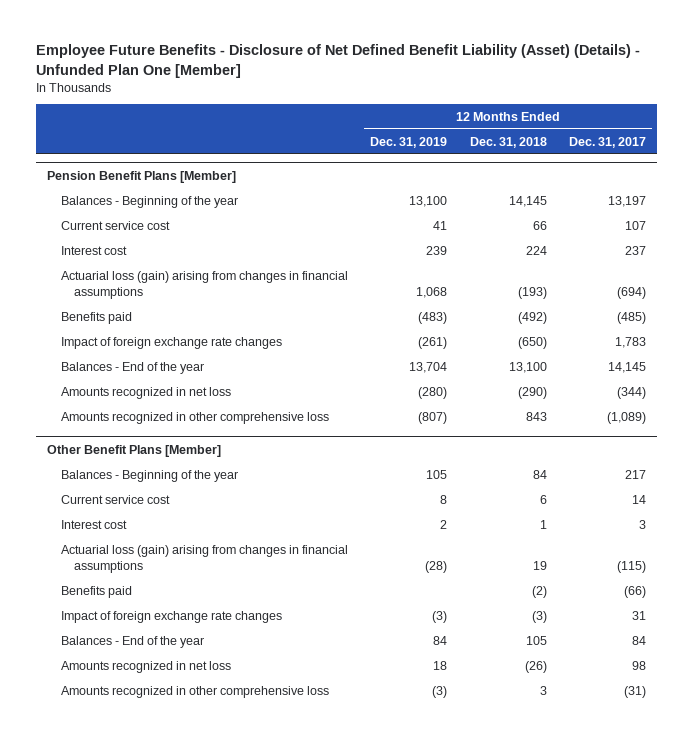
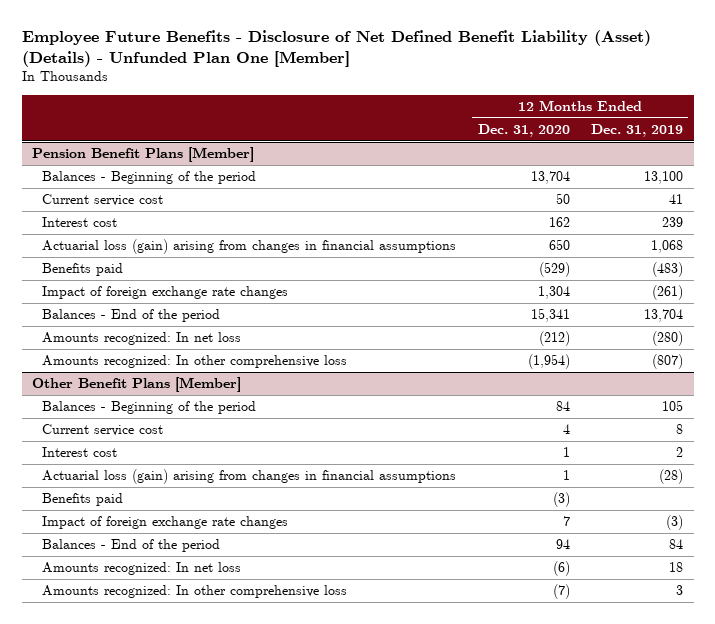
- | 12 Months Ended Dec. 31, 2019 | 12 Months Ended Dec. 31, 2018 | 12 Months Ended Dec. 31, 2017
+ | 12 Months Ended Dec. 31, 2020 | 12 Months Ended Dec. 31, 2019
@ Pension Benefit Plans [Member]
- Balances - Beginning of the year | 13,100 | 14,145 | 13,197
+ Balances - Beginning of the period | 13,704 | 13,100
- Balances - End of the year | 13,704 | 13,100 | 14,145
- Amounts recognized in net loss | (280) | (290) | (344)
- Amounts recognized in other comprehensive loss | (807) | 843 | (1,089)
+ Balances - End of the period | 15,341 | 13,704
+ Amounts recognized: In net loss | (212) | (280)
+ Amounts recognized: In other comprehensive loss | (1,954) | (807)
@ Other Benefit Plans [Member]
- Balances - Beginning of the year | 105 | 84 | 217
+ Balances - Beginning of the period | 84 | 105
- Balances - End of the year | 84 | 105 | 84
- Amounts recognized in net loss | 18 | (26) | 98
- Amounts recognized in other comprehensive loss | (3) | 3 | (31)
+ Balances - End of the period | 94 | 84
+ Amounts recognized: In net loss | (6) | 18
+ Amounts recognized: In other comprehensive loss | (7) | 3

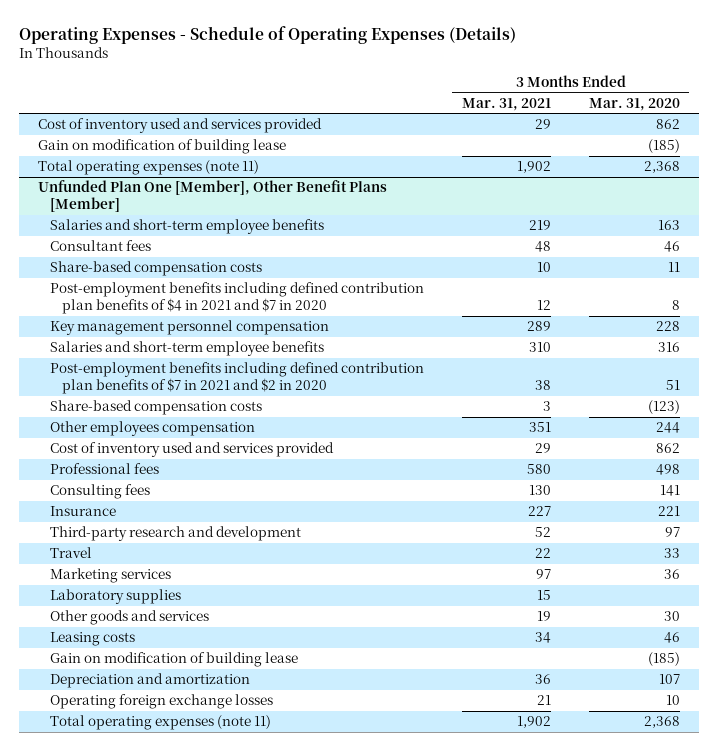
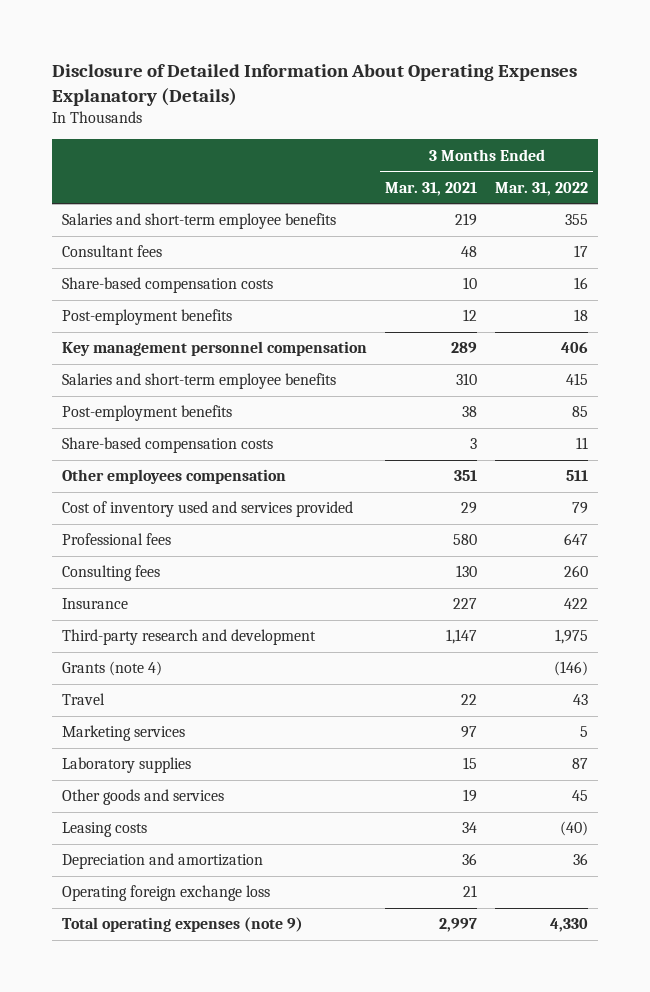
- Operating Expenses - Schedule of Operating Expenses (Details)
+ Disclosure of Detailed Information About Operating Expenses Explanatory (Details)
- | 3 Months Ended Mar. 31, 2021 | 3 Months Ended Mar. 31, 2020
+ | 3 Months Ended Mar. 31, 2021 | 3 Months Ended Mar. 31, 2022
- Cost of inventory used and services provided | 29 | 862
- Gain on modification of building lease | | (185)
- Total operating expenses (note 11) | 1,902 | 2,368
- Unfunded Plan One [Member], Other Benefit Plans [Member]
- Post-employment benefits including defined contribution plan benefits of $4 in 2021 and $7 in 2020 | 12 | 8
+ Post-employment benefits | 12 | 18
- Post-employment benefits including defined contribution plan benefits of $7 in 2021 and $2 in 2020 | 38 | 51
+ Post-employment benefits | 38 | 85
- Third-party research and development | 52 | 97
+ Third-party research and development | 1,147 | 1,975
+ Grants (note 4) | | (146)
- Gain on modification of building lease | | (185)
- Operating foreign exchange losses | 21 | 10
- Total operating expenses (note 11) | 1,902 | 2,368
+ Operating foreign exchange loss | 21 |
+ Total operating expenses (note 9) | 2,997 | 4,330

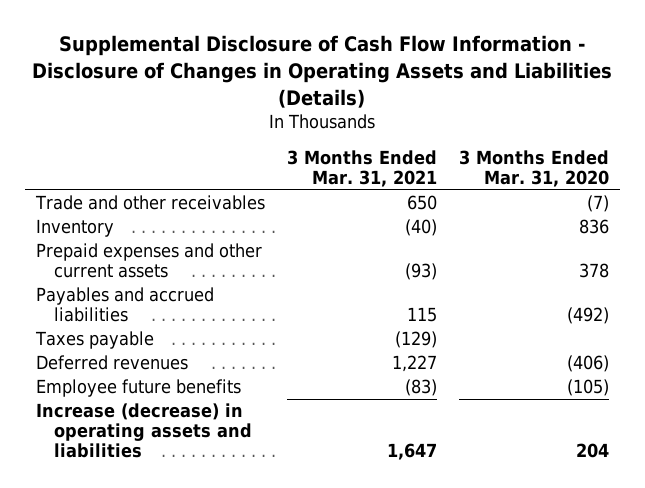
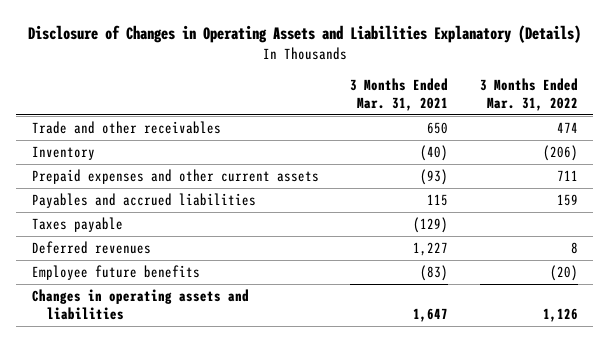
- Supplemental Disclosure of Cash Flow Information - Disclosure of Changes in Operating Assets and Liabilities (Details)
+ Disclosure of Changes in Operating Assets and Liabilities Explanatory (Details)
- | 3 Months Ended Mar. 31, 2021 | 3 Months Ended Mar. 31, 2020
+ | 3 Months Ended Mar. 31, 2021 | 3 Months Ended Mar. 31, 2022
- Increase (decrease) in operating assets and liabilities | 1,647 | 204
+ Changes in operating assets and liabilities | 1,647 | 1,126

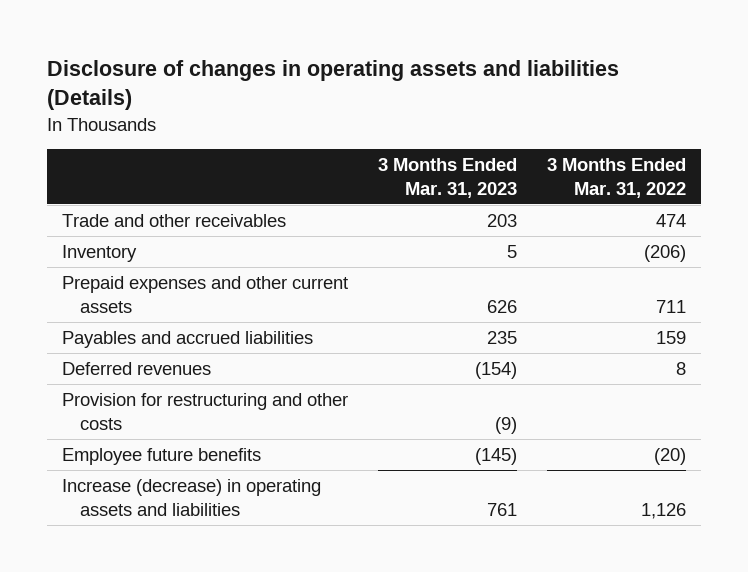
- Disclosure of Changes in Operating Assets and Liabilities Explanatory (Details)
+ Disclosure of changes in operating assets and liabilities (Details)
- | 3 Months Ended Mar. 31, 2021 | 3 Months Ended Mar. 31, 2022
+ | 3 Months Ended Mar. 31, 2023 | 3 Months Ended Mar. 31, 2022
- Taxes payable | (129) |
+ Provision for restructuring and other costs | (9) |
- Changes in operating assets and liabilities | 1,647 | 1,126
+ Increase (decrease) in operating assets and liabilities | 761 | 1,126

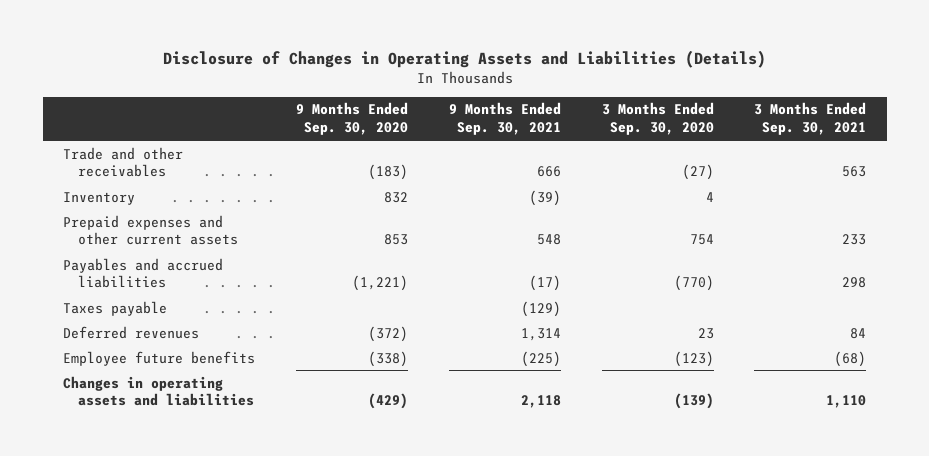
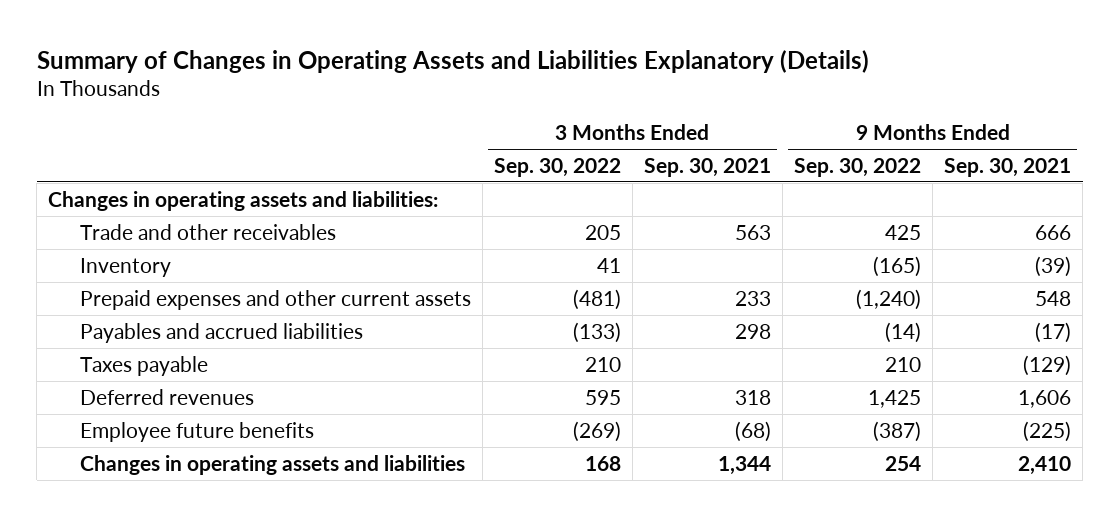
- Disclosure of Changes in Operating Assets and Liabilities (Details)
+ Summary of Changes in Operating Assets and Liabilities Explanatory (Details)
- | 9 Months Ended Sep. 30, 2020 | 9 Months Ended Sep. 30, 2021 | 3 Months Ended Sep. 30, 2020 | 3 Months Ended Sep. 30, 2021
+ | 3 Months Ended Sep. 30, 2022 | 3 Months Ended Sep. 30, 2021 | 9 Months Ended Sep. 30, 2022 | 9 Months Ended Sep. 30, 2021
+ Changes in operating assets and liabilities:
- Deferred revenues | (372) | 1,314 | 23 | 84
+ Deferred revenues | 595 | 318 | 1,425 | 1,606
- Changes in operating assets and liabilities | (429) | 2,118 | (139) | 1,110
+ Changes in operating assets and liabilities | 168 | 1,344 | 254 | 2,410

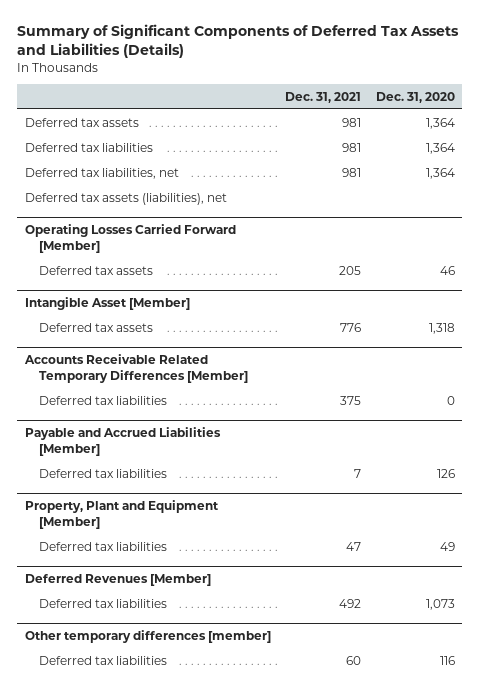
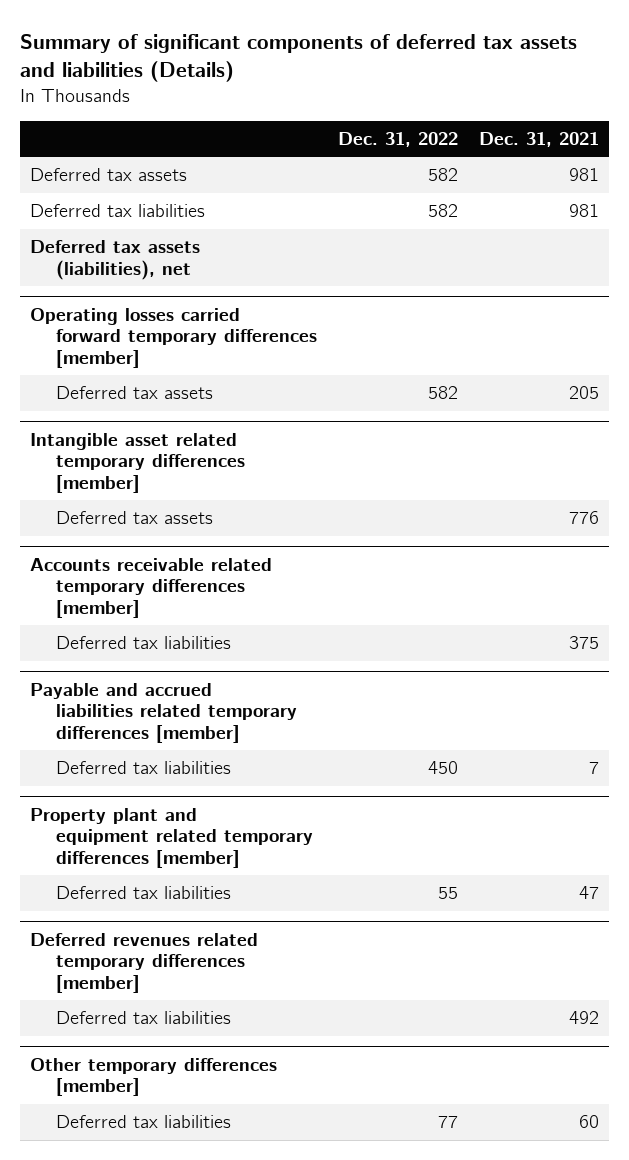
- Summary of Significant Components of Deferred Tax Assets and Liabilities (Details)
+ Summary of significant components of deferred tax assets and liabilities (Details)
- | Dec. 31, 2021 | Dec. 31, 2020
+ | Dec. 31, 2022 | Dec. 31, 2021
- Deferred tax liabilities, net | 981 | 1,364
- Operating Losses Carried Forward [Member]
+ Operating losses carried forward temporary differences [member]
- Intangible Asset [Member]
+ Intangible asset related temporary differences [member]
- Accounts Receivable Related Temporary Differences [Member]
+ Accounts receivable related temporary differences [member]
- Payable and Accrued Liabilities [Member]
+ Payable and accrued liabilities related temporary differences [member]
- Property, Plant and Equipment [Member]
+ Property plant and equipment related temporary differences [member]
- Deferred Revenues [Member]
+ Deferred revenues related temporary differences [member]

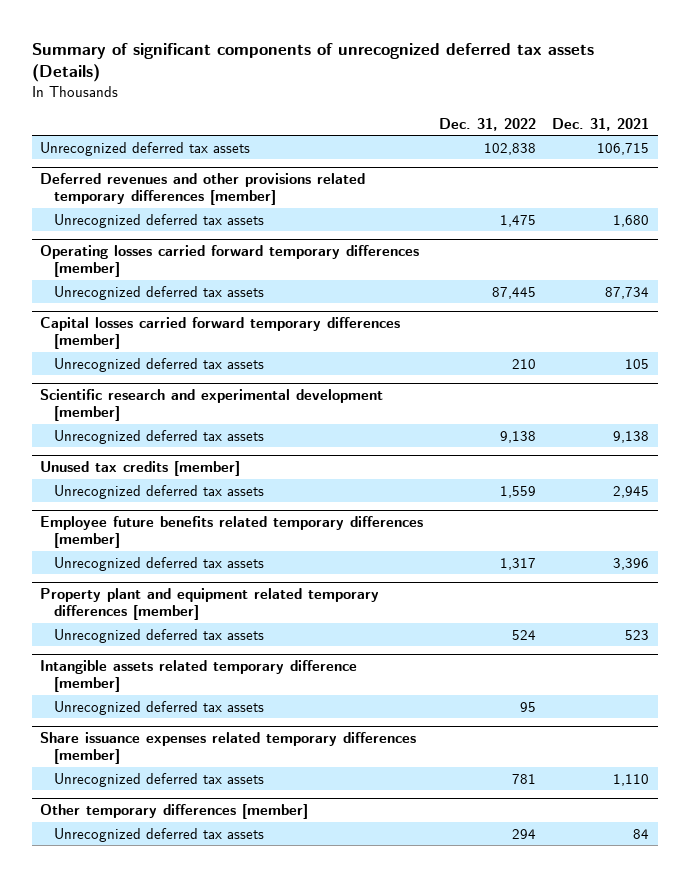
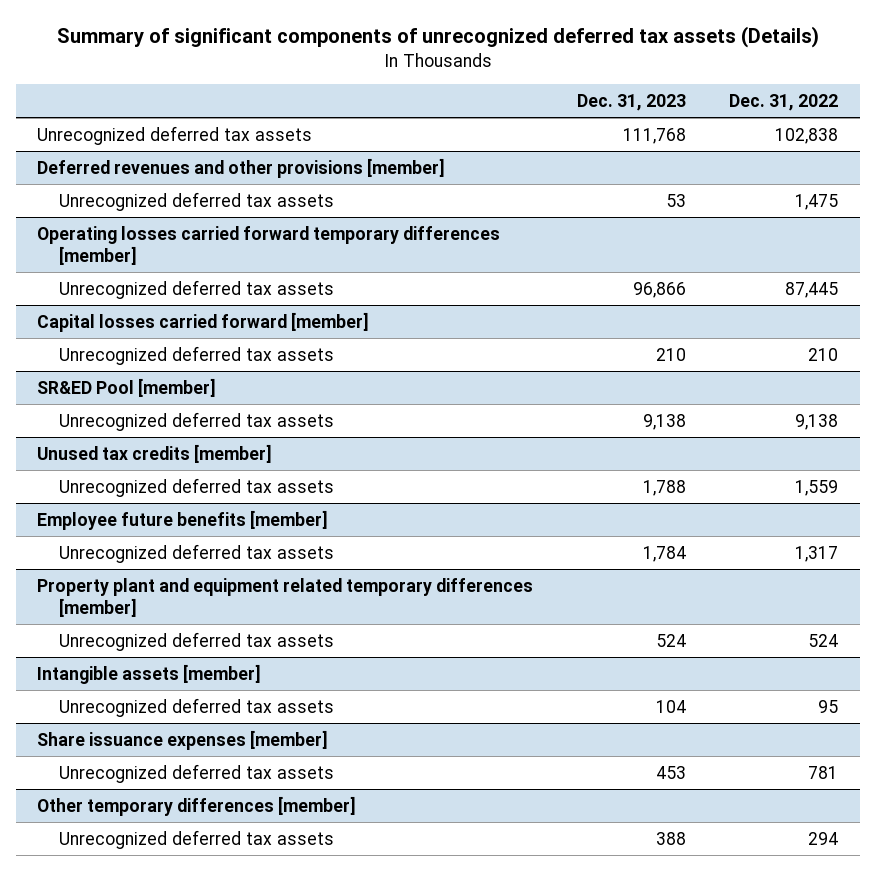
- | Dec. 31, 2022 | Dec. 31, 2021
+ | Dec. 31, 2023 | Dec. 31, 2022
- Deferred revenues and other provisions related temporary differences [member]
+ Deferred revenues and other provisions [member]
- Capital losses carried forward temporary differences [member]
+ Capital losses carried forward [member]
- Scientific research and experimental development [member]
+ SR&ED Pool [member]
- Employee future benefits related temporary differences [member]
+ Employee future benefits [member]
- Intangible assets related temporary difference [member]
+ Intangible assets [member]
- Share issuance expenses related temporary differences [member]
+ Share issuance expenses [member]

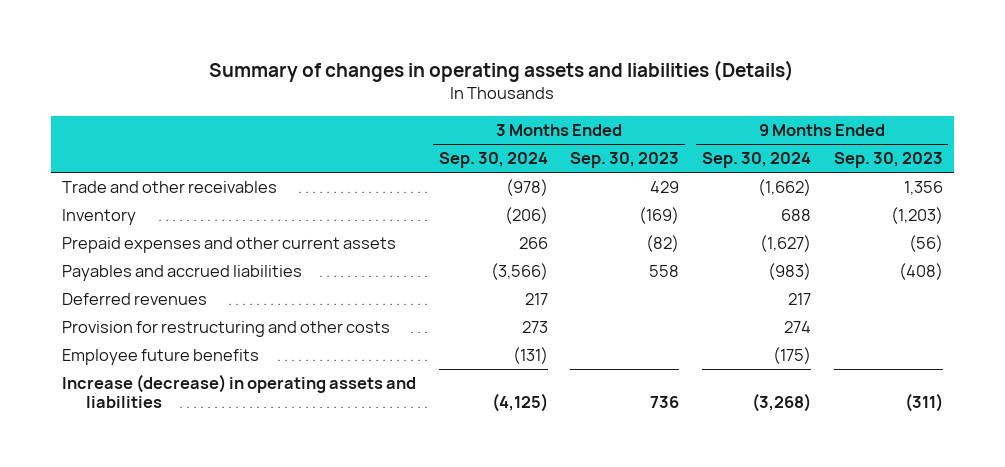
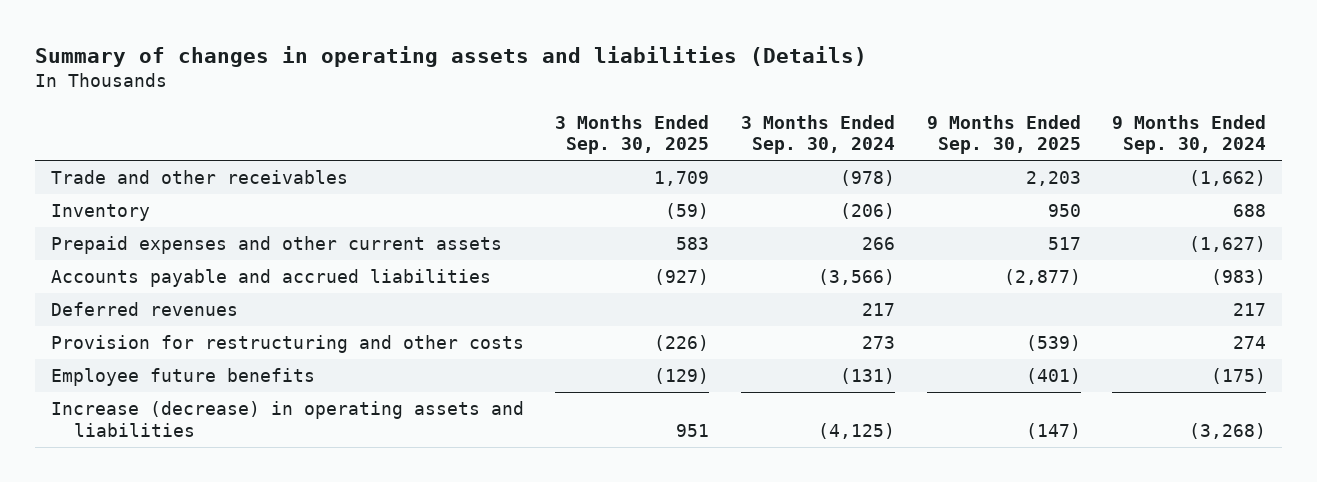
- | 3 Months Ended Sep. 30, 2024 | 3 Months Ended Sep. 30, 2023 | 9 Months Ended Sep. 30, 2024 | 9 Months Ended Sep. 30, 2023
+ | 3 Months Ended Sep. 30, 2025 | 3 Months Ended Sep. 30, 2024 | 9 Months Ended Sep. 30, 2025 | 9 Months Ended Sep. 30, 2024
- Payables and accrued liabilities | (3,566) | 558 | (983) | (408)
+ Accounts payable and accrued liabilities | (927) | (3,566) | (2,877) | (983)

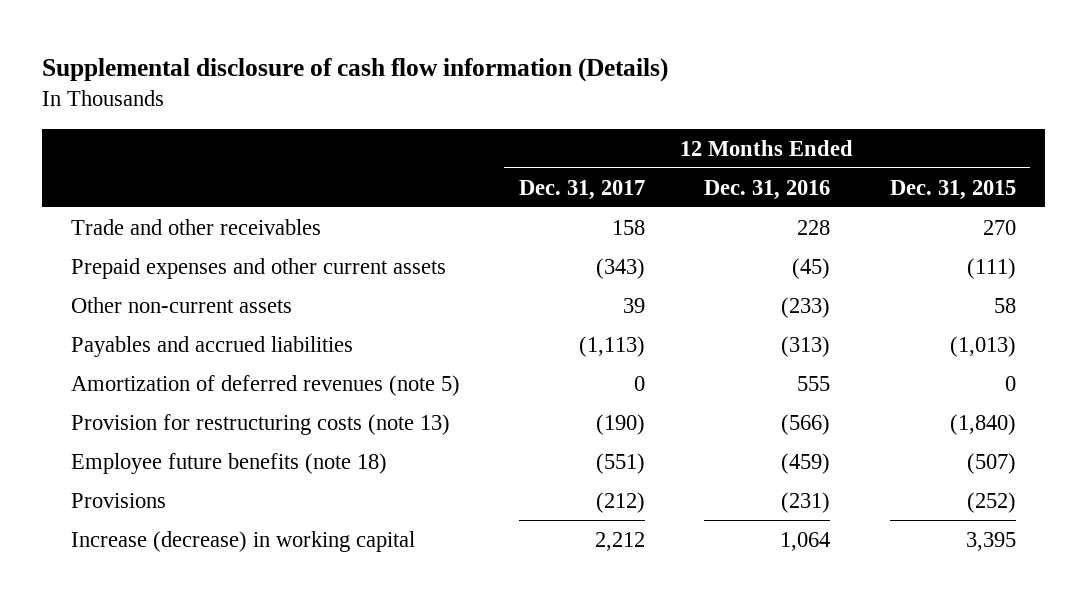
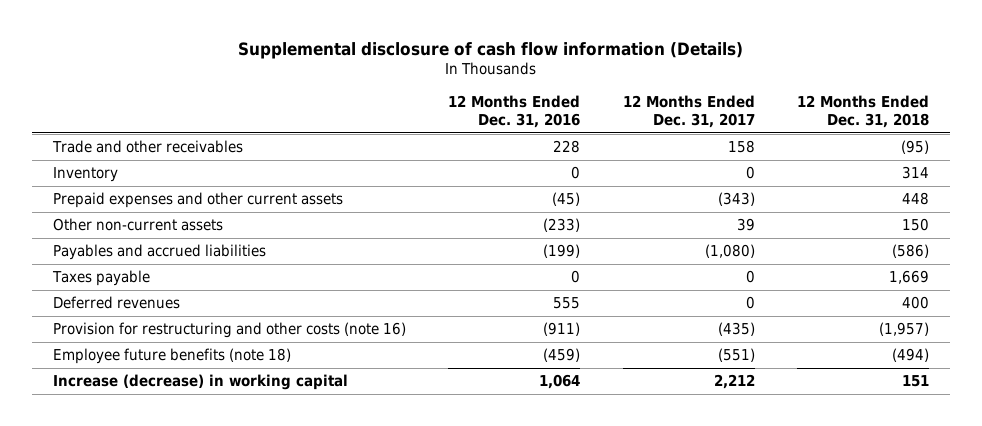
- | 12 Months Ended Dec. 31, 2017 | 12 Months Ended Dec. 31, 2016 | 12 Months Ended Dec. 31, 2015
+ | 12 Months Ended Dec. 31, 2016 | 12 Months Ended Dec. 31, 2017 | 12 Months Ended Dec. 31, 2018
+ Inventory | 0 | 0 | 314
- Payables and accrued liabilities | (1,113) | (313) | (1,013)
- Amortization of deferred revenues (note 5) | 0 | 555 | 0
- Provision for restructuring costs (note 13) | (190) | (566) | (1,840)
+ Payables and accrued liabilities | (199) | (1,080) | (586)
+ Taxes payable | 0 | 0 | 1,669
+ Deferred revenues | 555 | 0 | 400
+ Provision for restructuring and other costs (note 16) | (911) | (435) | (1,957)
- Provisions | (212) | (231) | (252)

